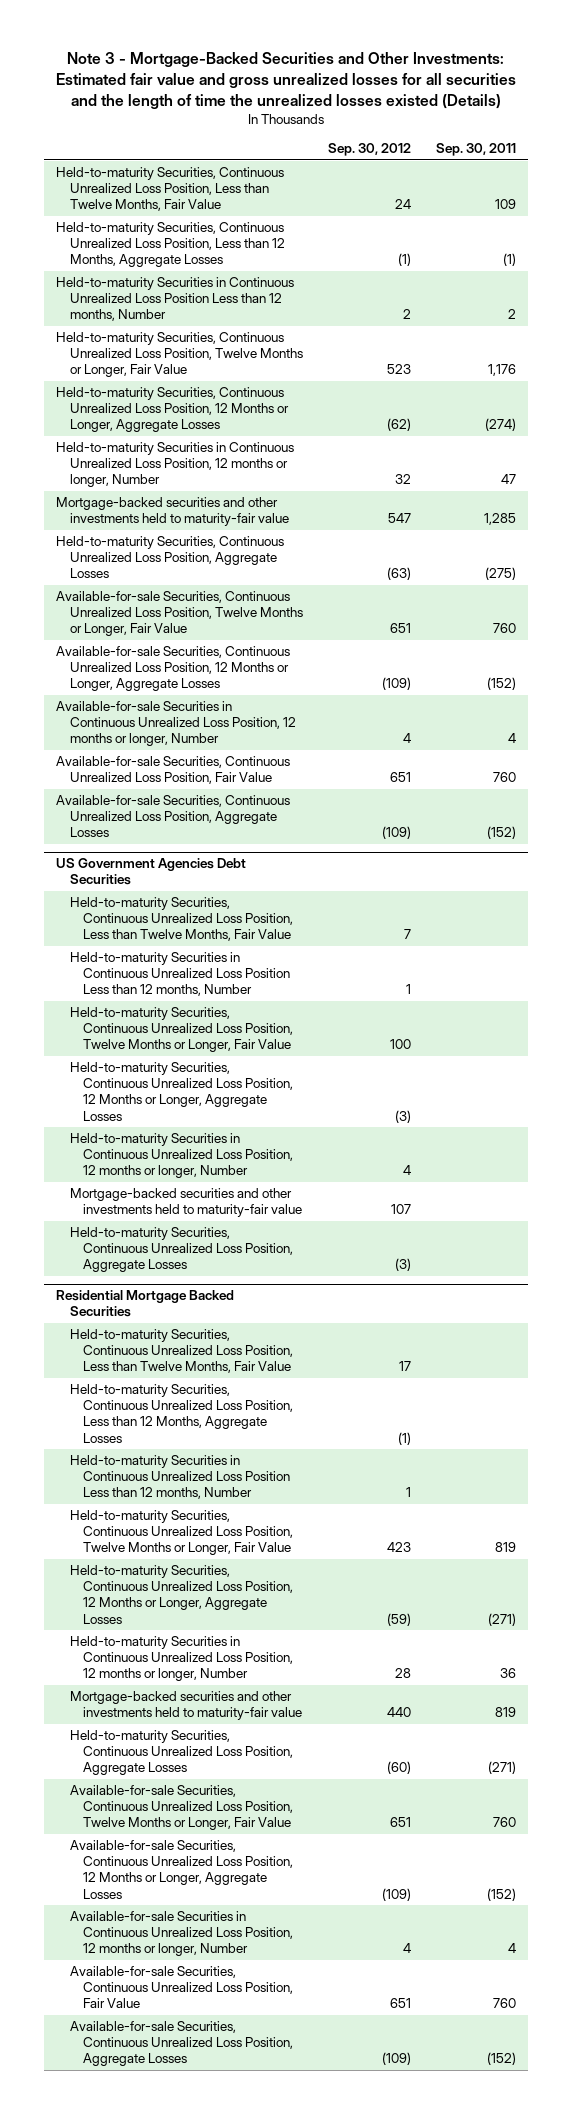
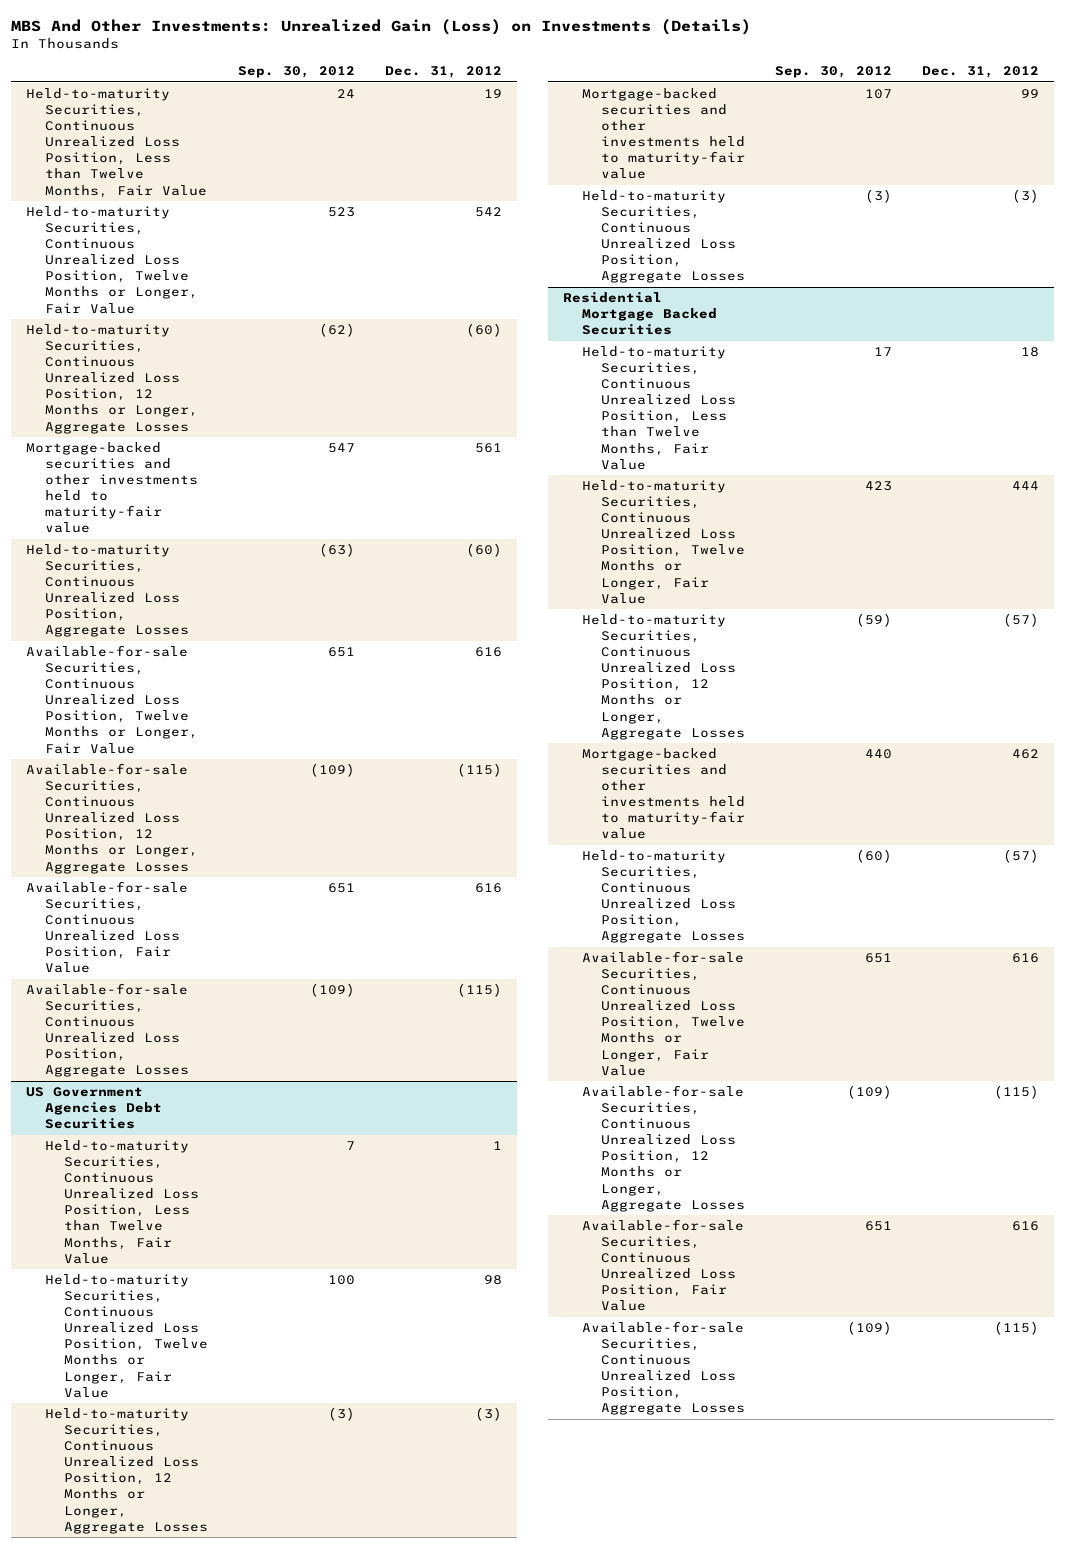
- Note 3 - Mortgage-Backed Securities and Other Investments: Estimated fair value and gross unrealized losses for all securities and the length of time the unrealized losses existed (Details)
+ MBS And Other Investments: Unrealized Gain (Loss) on Investments (Details)
- | Sep. 30, 2012 | Sep. 30, 2011
+ | Sep. 30, 2012 | Dec. 31, 2012
- Held-to-maturity Securities, Continuous Unrealized Loss Position, Less than 12 Months, Aggregate Losses | (1) | (1)
- Held-to-maturity Securities in Continuous Unrealized Loss Position Less than 12 months, Number | 2 | 2
- Held-to-maturity Securities in Continuous Unrealized Loss Position, 12 months or longer, Number | 32 | 47
- Available-for-sale Securities in Continuous Unrealized Loss Position, 12 months or longer, Number | 4 | 4
@ US Government Agencies Debt Securities
- Held-to-maturity Securities in Continuous Unrealized Loss Position Less than 12 months, Number | 1 |
- Held-to-maturity Securities in Continuous Unrealized Loss Position, 12 months or longer, Number | 4 |
@ Residential Mortgage Backed Securities
- Held-to-maturity Securities, Continuous Unrealized Loss Position, Less than 12 Months, Aggregate Losses | (1) |
- Held-to-maturity Securities in Continuous Unrealized Loss Position Less than 12 months, Number | 1 |
- Held-to-maturity Securities in Continuous Unrealized Loss Position, 12 months or longer, Number | 28 | 36
- Available-for-sale Securities in Continuous Unrealized Loss Position, 12 months or longer, Number | 4 | 4

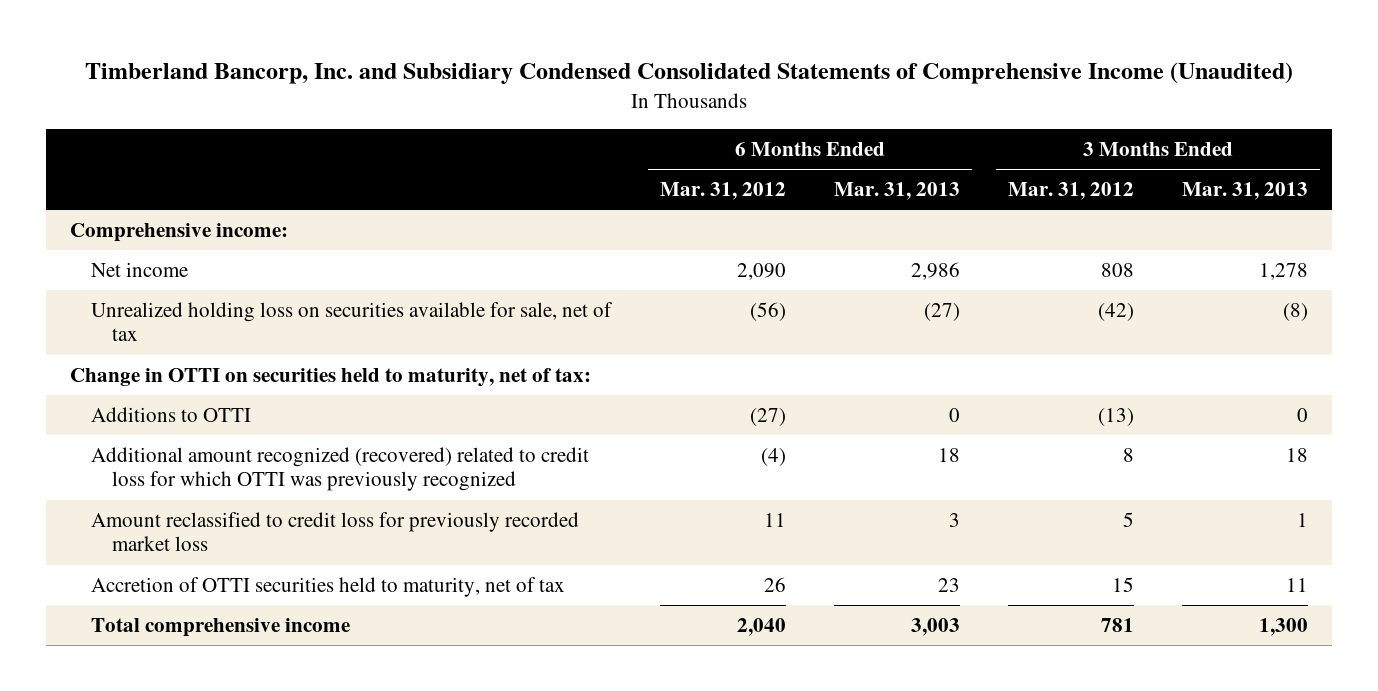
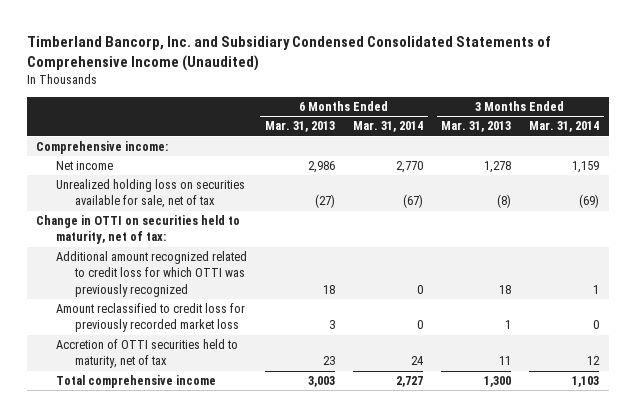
- | 6 Months Ended Mar. 31, 2012 | 6 Months Ended Mar. 31, 2013 | 3 Months Ended Mar. 31, 2012 | 3 Months Ended Mar. 31, 2013
+ | 6 Months Ended Mar. 31, 2013 | 6 Months Ended Mar. 31, 2014 | 3 Months Ended Mar. 31, 2013 | 3 Months Ended Mar. 31, 2014
- Additions to OTTI | (27) | 0 | (13) | 0
- Additional amount recognized (recovered) related to credit loss for which OTTI was previously recognized | (4) | 18 | 8 | 18
+ Additional amount recognized related to credit loss for which OTTI was previously recognized | 18 | 0 | 18 | 1

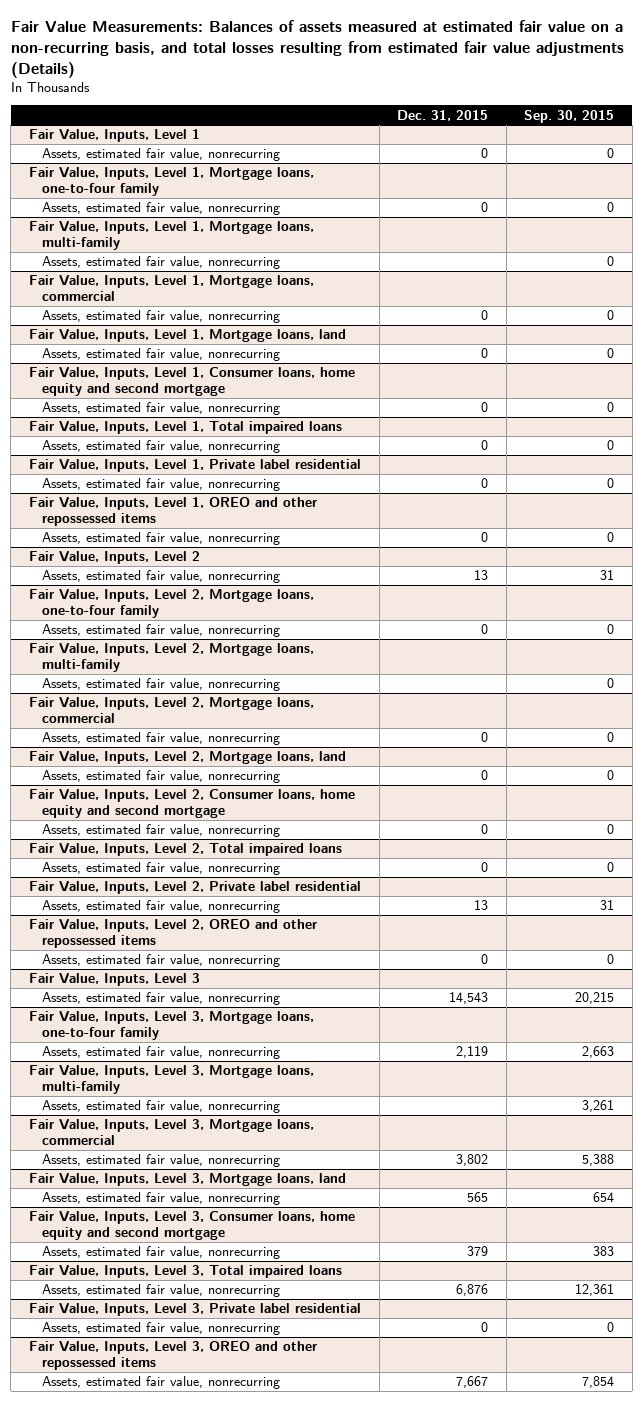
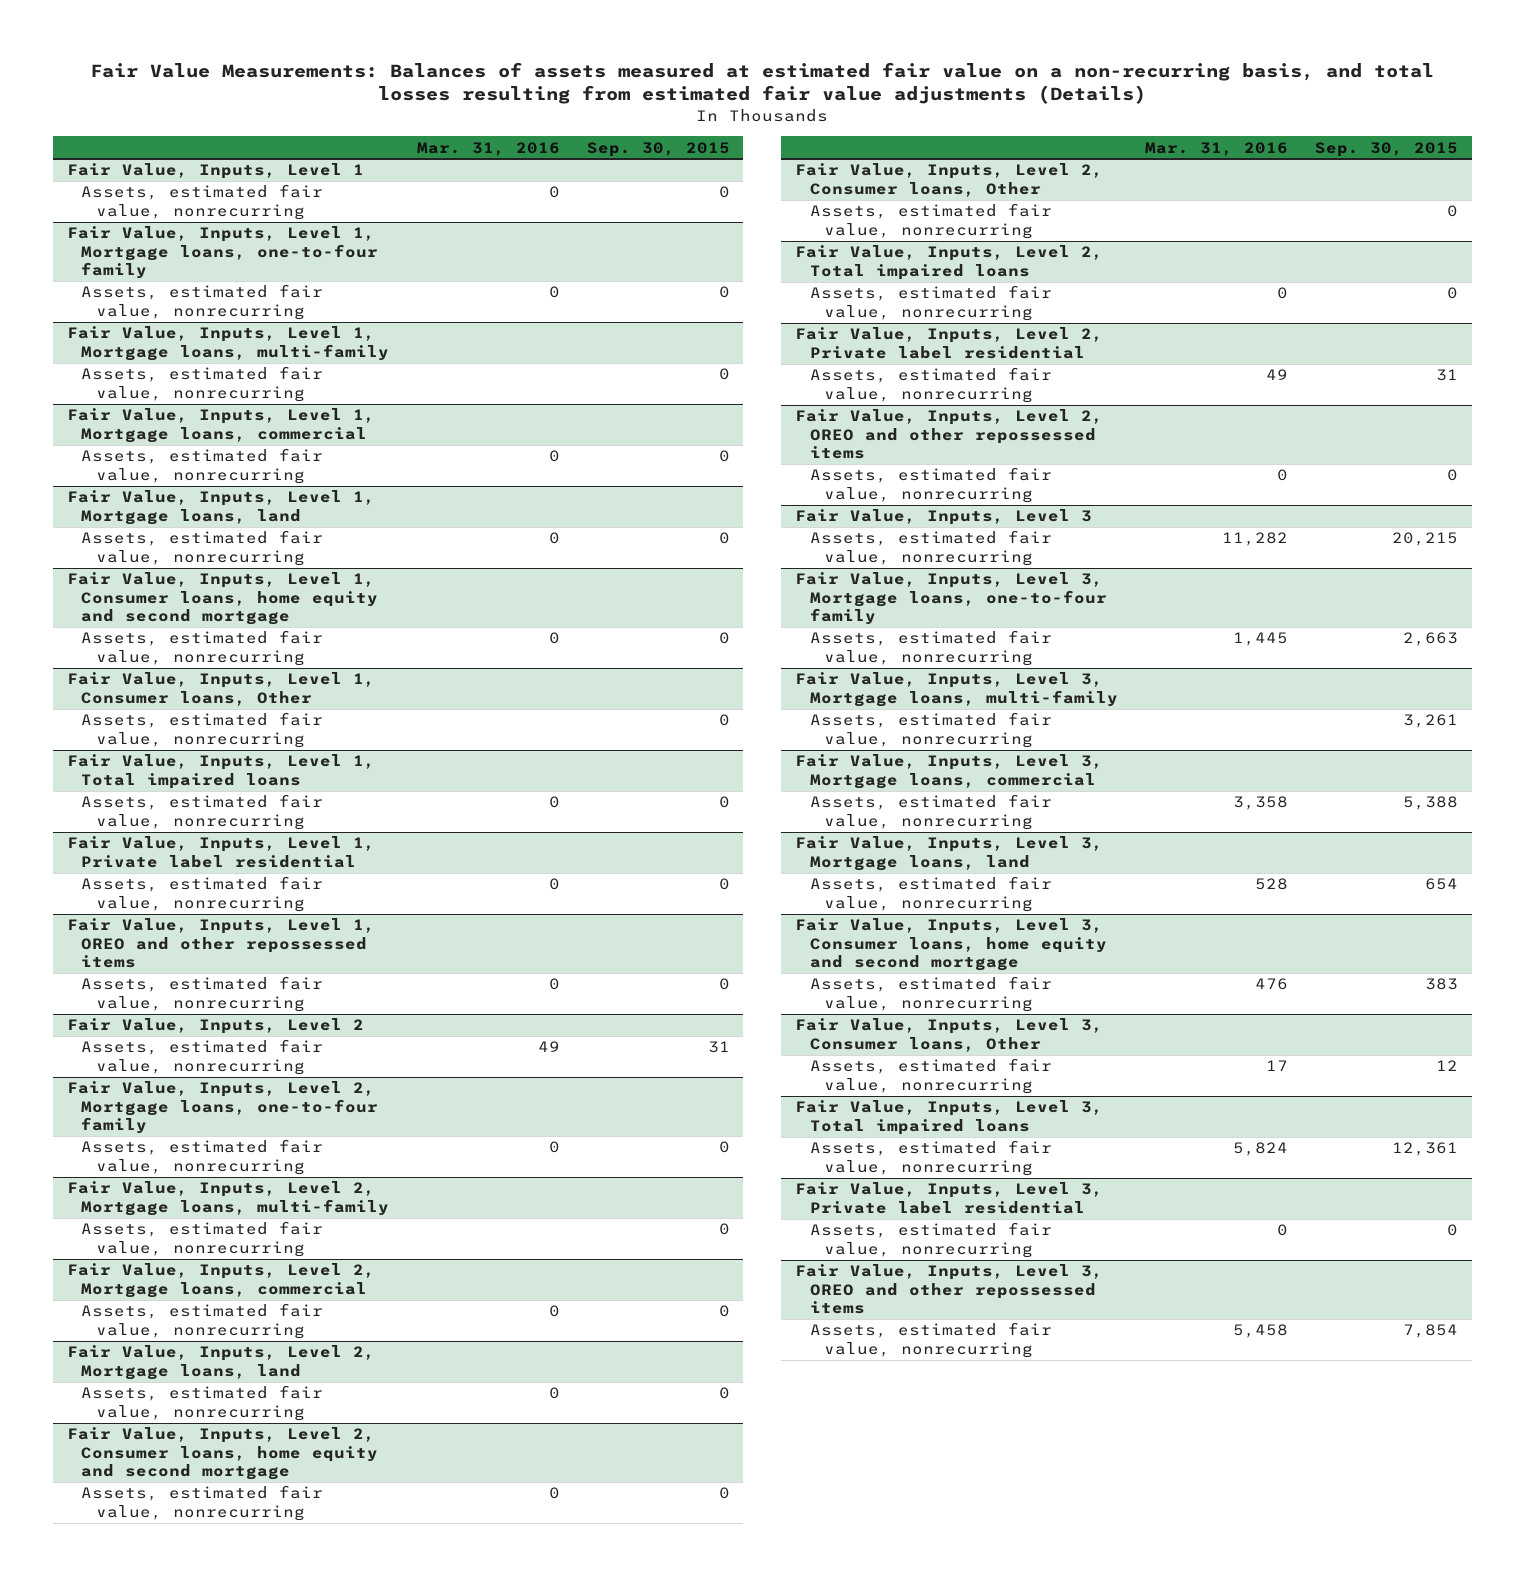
- | Dec. 31, 2015 | Sep. 30, 2015
+ | Mar. 31, 2016 | Sep. 30, 2015
+ Fair Value, Inputs, Level 1, Consumer loans, Other
+ Assets, estimated fair value, nonrecurring | | 0
+ Fair Value, Inputs, Level 2, Consumer loans, Other
+ Assets, estimated fair value, nonrecurring | | 0
+ Fair Value, Inputs, Level 3, Consumer loans, Other
+ Assets, estimated fair value, nonrecurring | 17 | 12

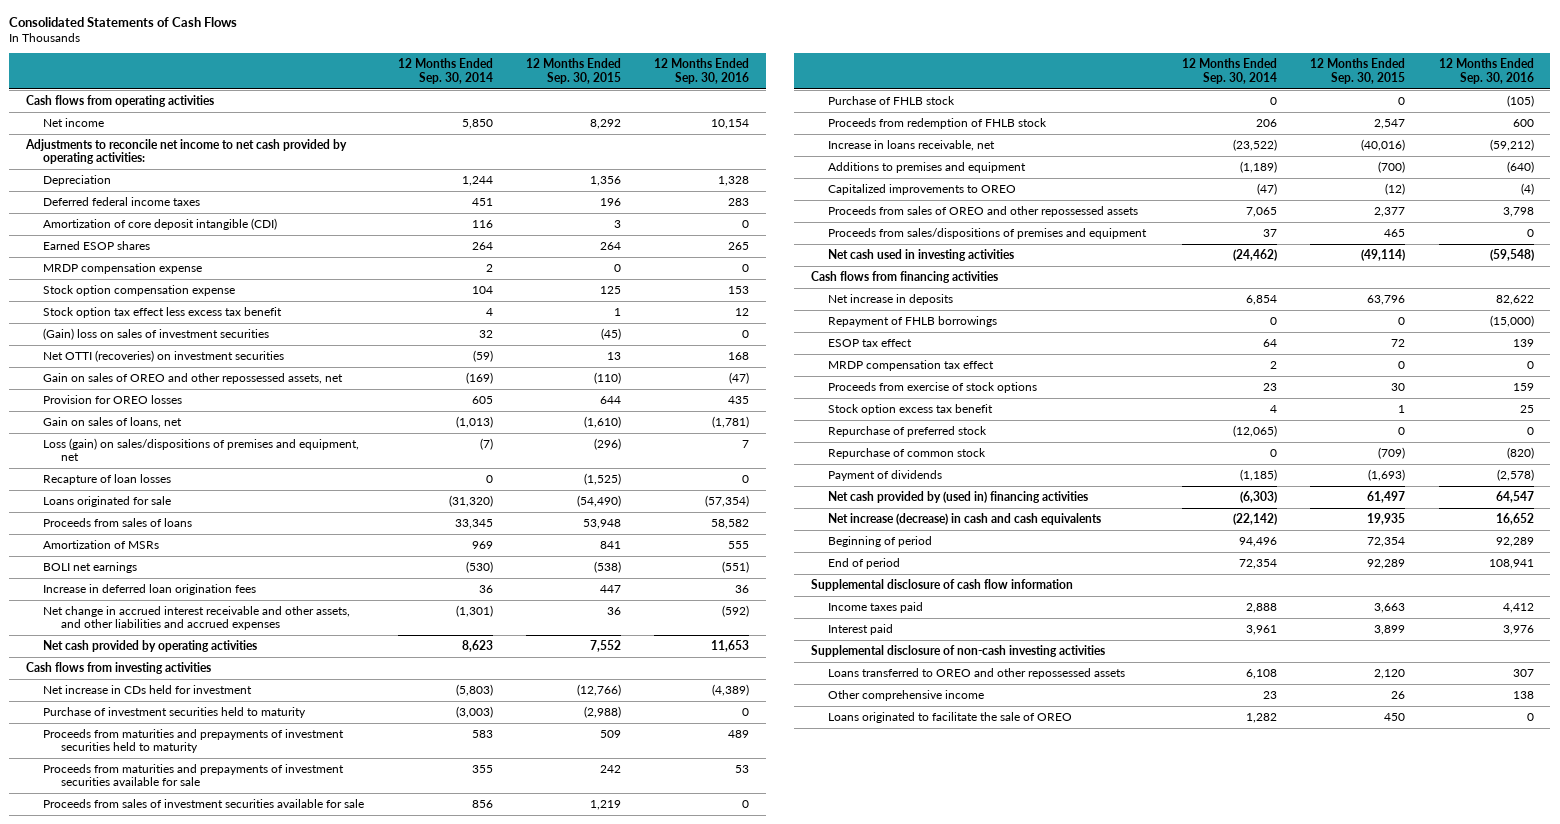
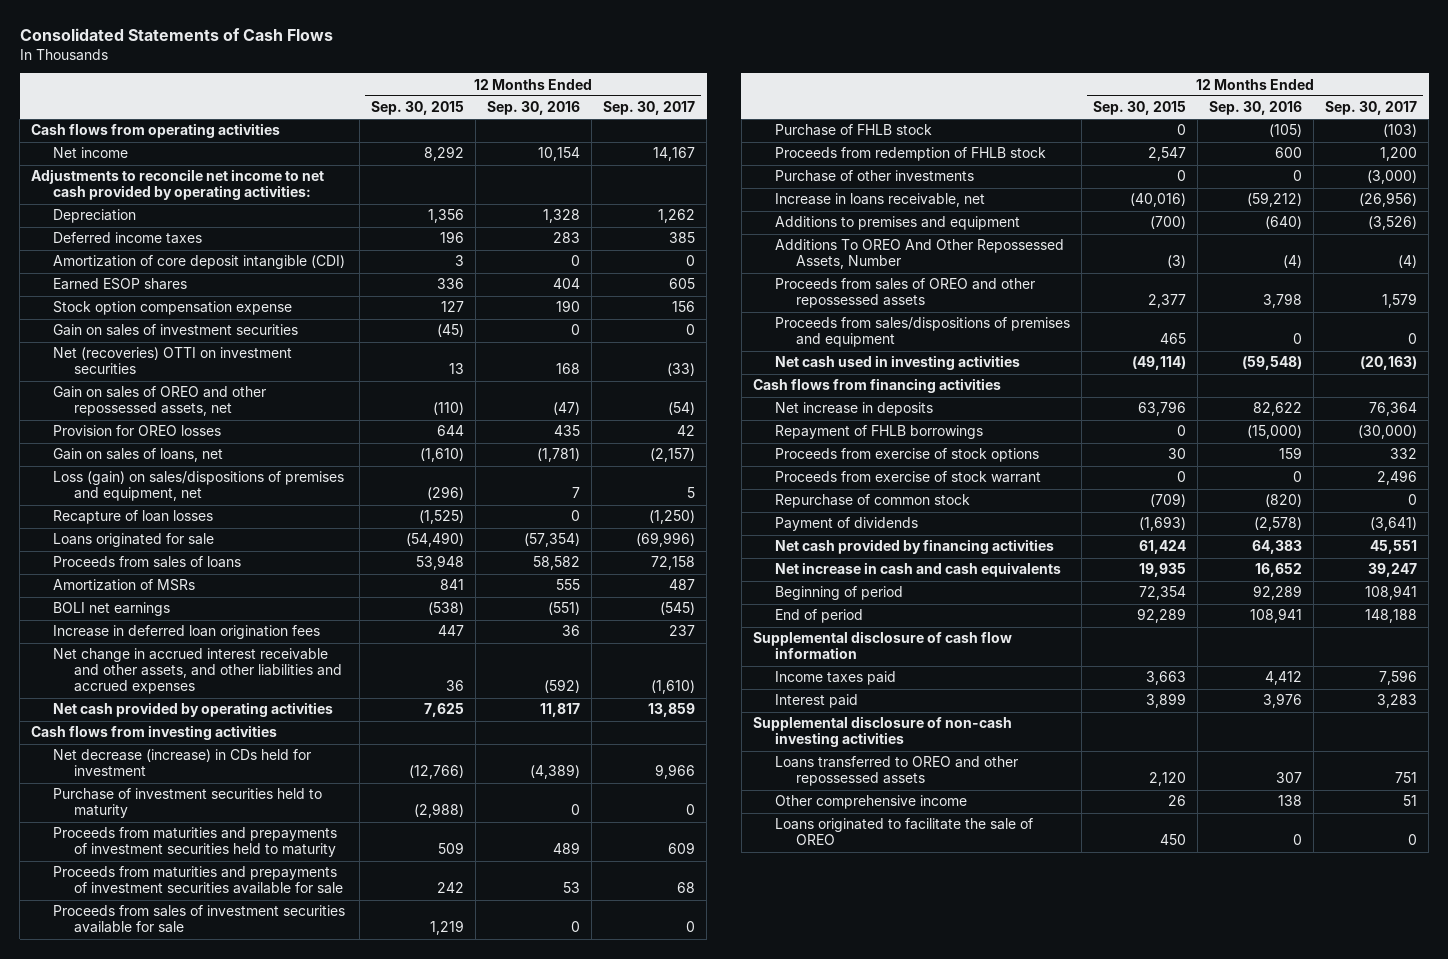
- | 12 Months Ended Sep. 30, 2014 | 12 Months Ended Sep. 30, 2015 | 12 Months Ended Sep. 30, 2016
+ | 12 Months Ended Sep. 30, 2015 | 12 Months Ended Sep. 30, 2016 | 12 Months Ended Sep. 30, 2017
- Deferred federal income taxes | 451 | 196 | 283
+ Deferred income taxes | 196 | 283 | 385
- Earned ESOP shares | 264 | 264 | 265
- MRDP compensation expense | 2 | 0 | 0
- Stock option compensation expense | 104 | 125 | 153
- Stock option tax effect less excess tax benefit | 4 | 1 | 12
- (Gain) loss on sales of investment securities | 32 | (45) | 0
- Net OTTI (recoveries) on investment securities | (59) | 13 | 168
+ Earned ESOP shares | 336 | 404 | 605
+ Stock option compensation expense | 127 | 190 | 156
+ Gain on sales of investment securities | (45) | 0 | 0
+ Net (recoveries) OTTI on investment securities | 13 | 168 | (33)
- Net cash provided by operating activities | 8,623 | 7,552 | 11,653
+ Net cash provided by operating activities | 7,625 | 11,817 | 13,859
- Net increase in CDs held for investment | (5,803) | (12,766) | (4,389)
+ Net decrease (increase) in CDs held for investment | (12,766) | (4,389) | 9,966
+ Purchase of other investments | 0 | 0 | (3,000)
- Capitalized improvements to OREO | (47) | (12) | (4)
+ Additions To OREO And Other Repossessed Assets, Number | (3) | (4) | (4)
- ESOP tax effect | 64 | 72 | 139
- MRDP compensation tax effect | 2 | 0 | 0
- Stock option excess tax benefit | 4 | 1 | 25
- Repurchase of preferred stock | (12,065) | 0 | 0
+ Proceeds from exercise of stock warrant | 0 | 0 | 2,496
- Net cash provided by (used in) financing activities | (6,303) | 61,497 | 64,547
- Net increase (decrease) in cash and cash equivalents | (22,142) | 19,935 | 16,652
+ Net cash provided by financing activities | 61,424 | 64,383 | 45,551
+ Net increase in cash and cash equivalents | 19,935 | 16,652 | 39,247

